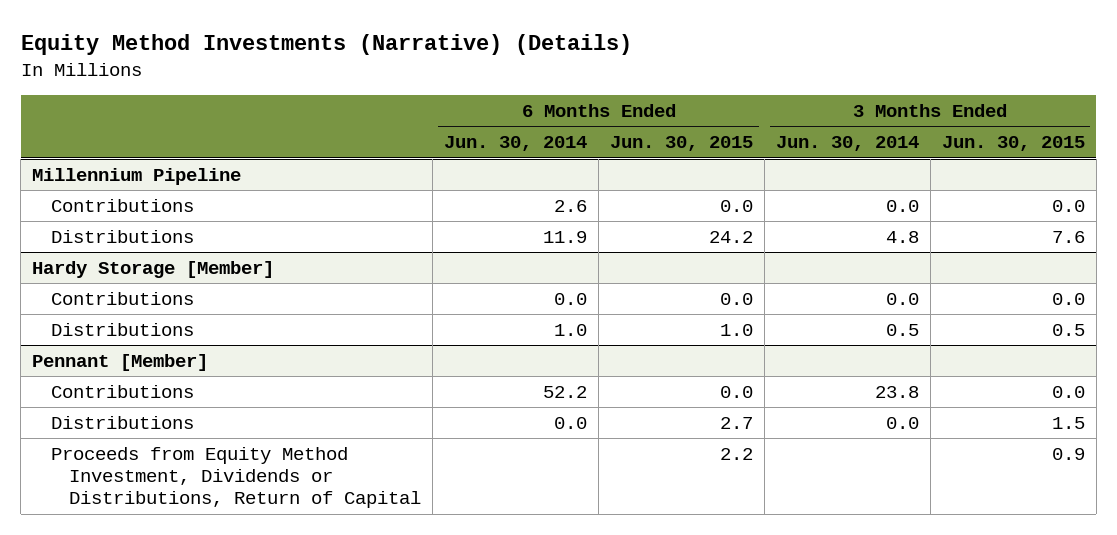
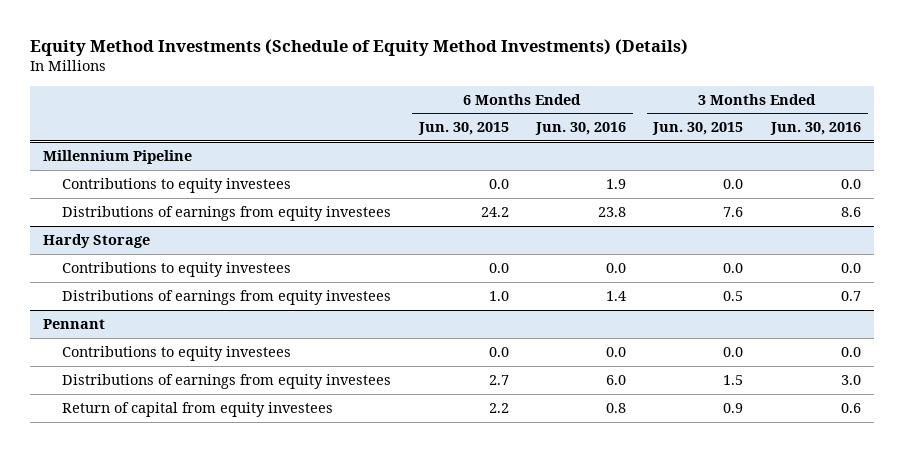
- Equity Method Investments (Narrative) (Details)
+ Equity Method Investments (Schedule of Equity Method Investments) (Details)
- | 6 Months Ended Jun. 30, 2014 | 6 Months Ended Jun. 30, 2015 | 3 Months Ended Jun. 30, 2014 | 3 Months Ended Jun. 30, 2015
+ | 6 Months Ended Jun. 30, 2015 | 6 Months Ended Jun. 30, 2016 | 3 Months Ended Jun. 30, 2015 | 3 Months Ended Jun. 30, 2016
@ Millennium Pipeline
- Contributions | 2.6 | 0.0 | 0.0 | 0.0
- Distributions | 11.9 | 24.2 | 4.8 | 7.6
- Hardy Storage [Member]
- Contributions | 0.0 | 0.0 | 0.0 | 0.0
- Distributions | 1.0 | 1.0 | 0.5 | 0.5
- Pennant [Member]
- Contributions | 52.2 | 0.0 | 23.8 | 0.0
- Distributions | 0.0 | 2.7 | 0.0 | 1.5
- Proceeds from Equity Method Investment, Dividends or Distributions, Return of Capital | | 2.2 | | 0.9
@ Millennium Pipeline
+ Contributions to equity investees | 0.0 | 1.9 | 0.0 | 0.0
+ Distributions of earnings from equity investees | 24.2 | 23.8 | 7.6 | 8.6
+ Hardy Storage
+ Contributions to equity investees | 0.0 | 0.0 | 0.0 | 0.0
+ Distributions of earnings from equity investees | 1.0 | 1.4 | 0.5 | 0.7
+ Pennant
+ Contributions to equity investees | 0.0 | 0.0 | 0.0 | 0.0
+ Distributions of earnings from equity investees | 2.7 | 6.0 | 1.5 | 3.0
+ Return of capital from equity investees | 2.2 | 0.8 | 0.9 | 0.6

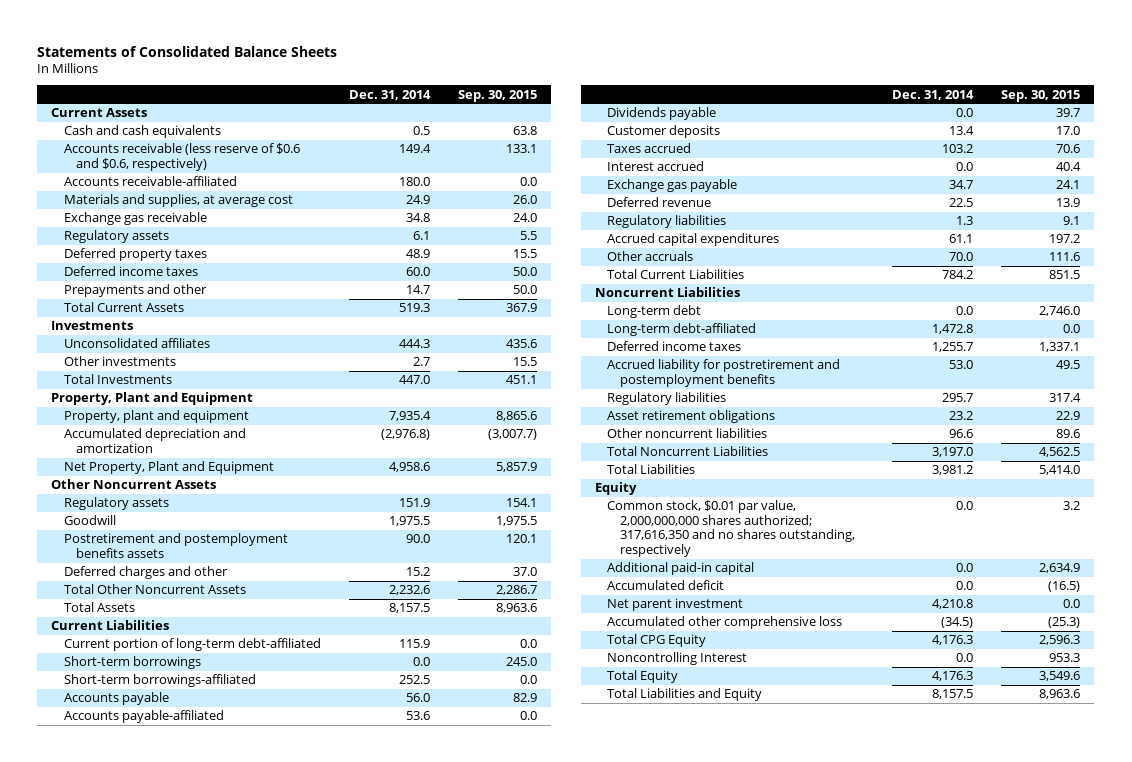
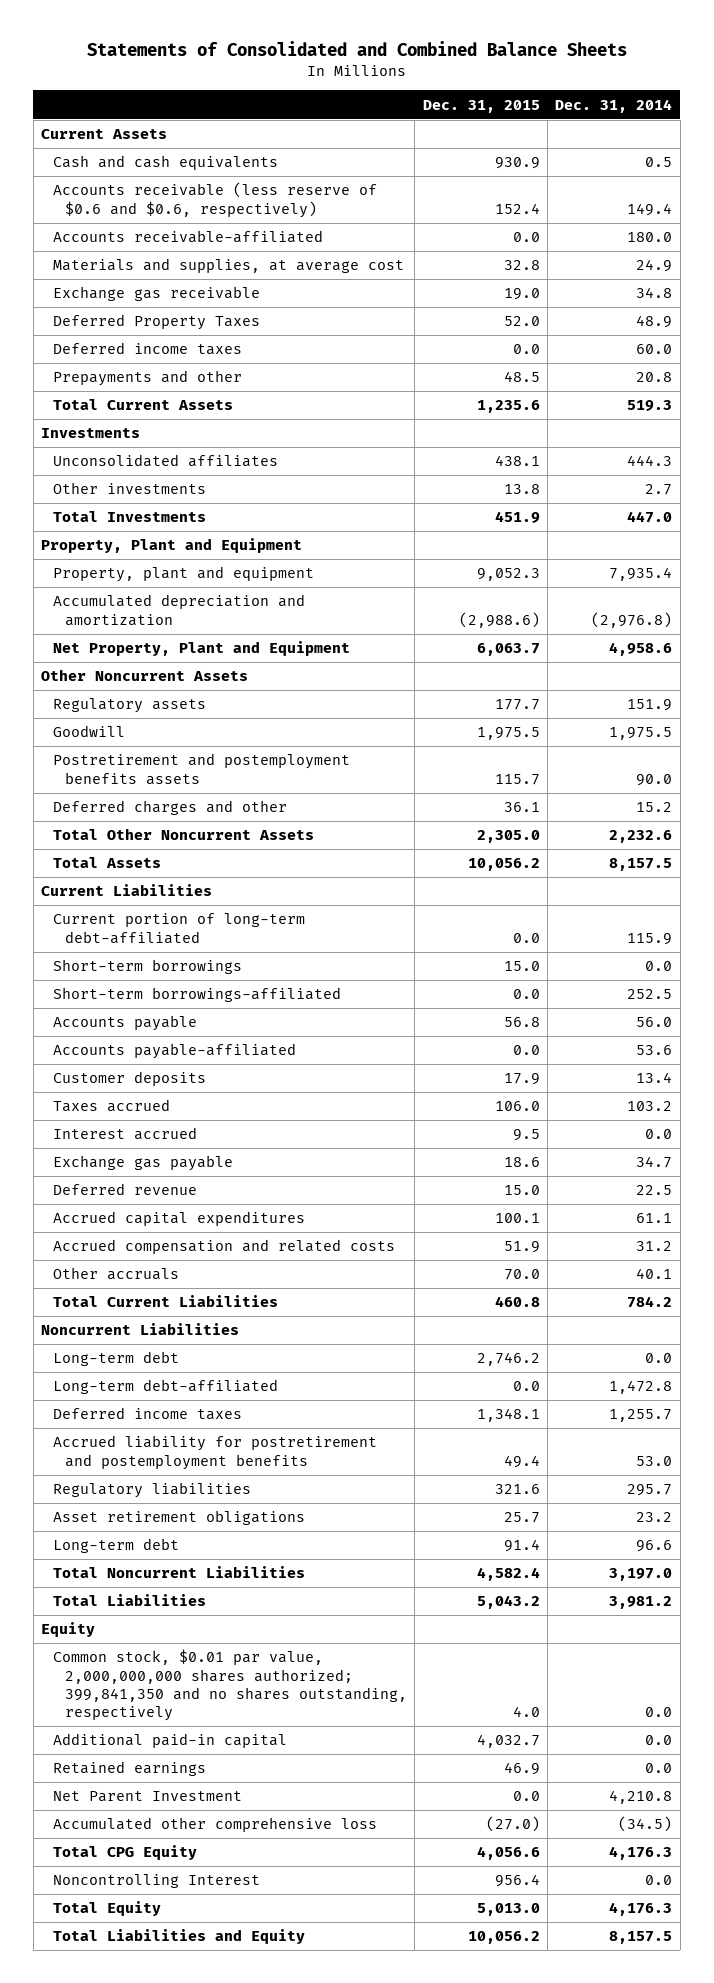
- Statements of Consolidated Balance Sheets
+ Statements of Consolidated and Combined Balance Sheets
- | Dec. 31, 2014 | Sep. 30, 2015
+ | Dec. 31, 2015 | Dec. 31, 2014
- Regulatory assets | 6.1 | 5.5
- Deferred property taxes | 48.9 | 15.5
+ Deferred Property Taxes | 52.0 | 48.9
- Prepayments and other | 14.7 | 50.0
+ Prepayments and other | 48.5 | 20.8
- Dividends payable | 0.0 | 39.7
- Regulatory liabilities | 1.3 | 9.1
- Other accruals | 70.0 | 111.6
+ Accrued compensation and related costs | 51.9 | 31.2
+ Other accruals | 70.0 | 40.1
- Other noncurrent liabilities | 96.6 | 89.6
+ Long-term debt | 91.4 | 96.6
- Common stock, $0.01 par value, 2,000,000,000 shares authorized; 317,616,350 and no shares outstanding, respectively | 0.0 | 3.2
+ Common stock, $0.01 par value, 2,000,000,000 shares authorized; 399,841,350 and no shares outstanding, respectively | 4.0 | 0.0
- Accumulated deficit | 0.0 | (16.5)
- Net parent investment | 4,210.8 | 0.0
+ Retained earnings | 46.9 | 0.0
+ Net Parent Investment | 0.0 | 4,210.8

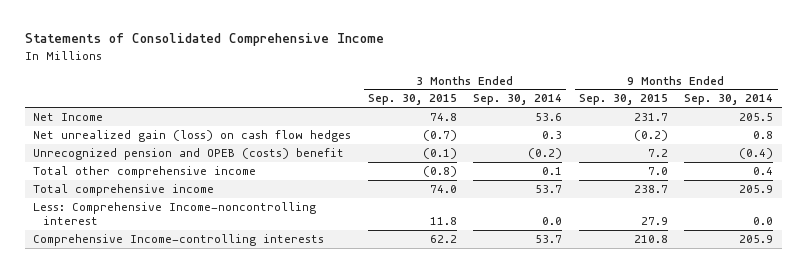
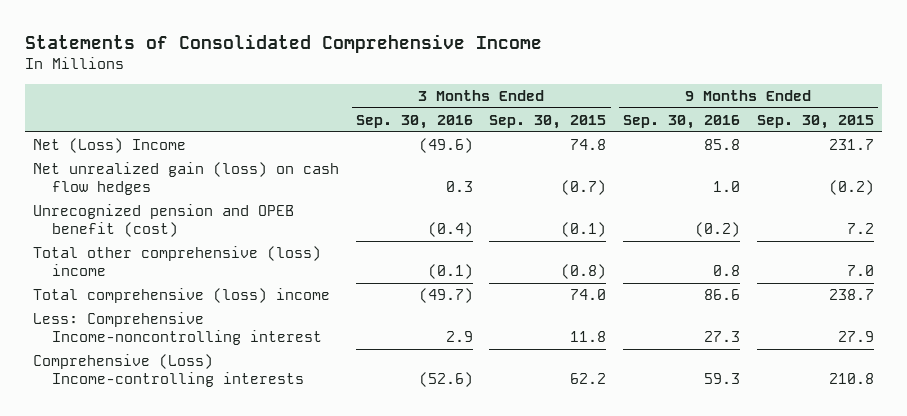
- | 3 Months Ended Sep. 30, 2015 | 3 Months Ended Sep. 30, 2014 | 9 Months Ended Sep. 30, 2015 | 9 Months Ended Sep. 30, 2014
+ | 3 Months Ended Sep. 30, 2016 | 3 Months Ended Sep. 30, 2015 | 9 Months Ended Sep. 30, 2016 | 9 Months Ended Sep. 30, 2015
- Net Income | 74.8 | 53.6 | 231.7 | 205.5
+ Net (Loss) Income | (49.6) | 74.8 | 85.8 | 231.7
- Unrecognized pension and OPEB (costs) benefit | (0.1) | (0.2) | 7.2 | (0.4)
- Total other comprehensive income | (0.8) | 0.1 | 7.0 | 0.4
- Total comprehensive income | 74.0 | 53.7 | 238.7 | 205.9
+ Unrecognized pension and OPEB benefit (cost) | (0.4) | (0.1) | (0.2) | 7.2
+ Total other comprehensive (loss) income | (0.1) | (0.8) | 0.8 | 7.0
+ Total comprehensive (loss) income | (49.7) | 74.0 | 86.6 | 238.7
- Comprehensive Income-controlling interests | 62.2 | 53.7 | 210.8 | 205.9
+ Comprehensive (Loss) Income-controlling interests | (52.6) | 62.2 | 59.3 | 210.8

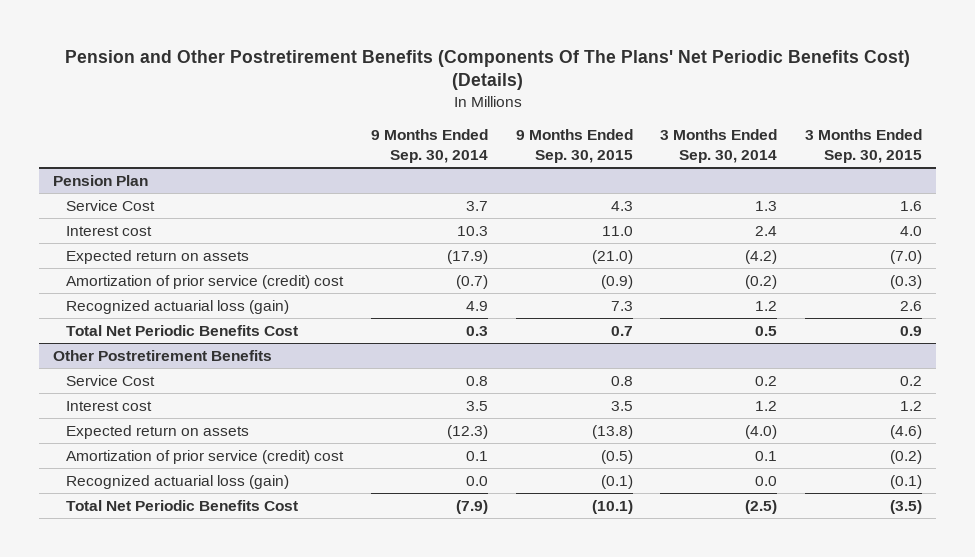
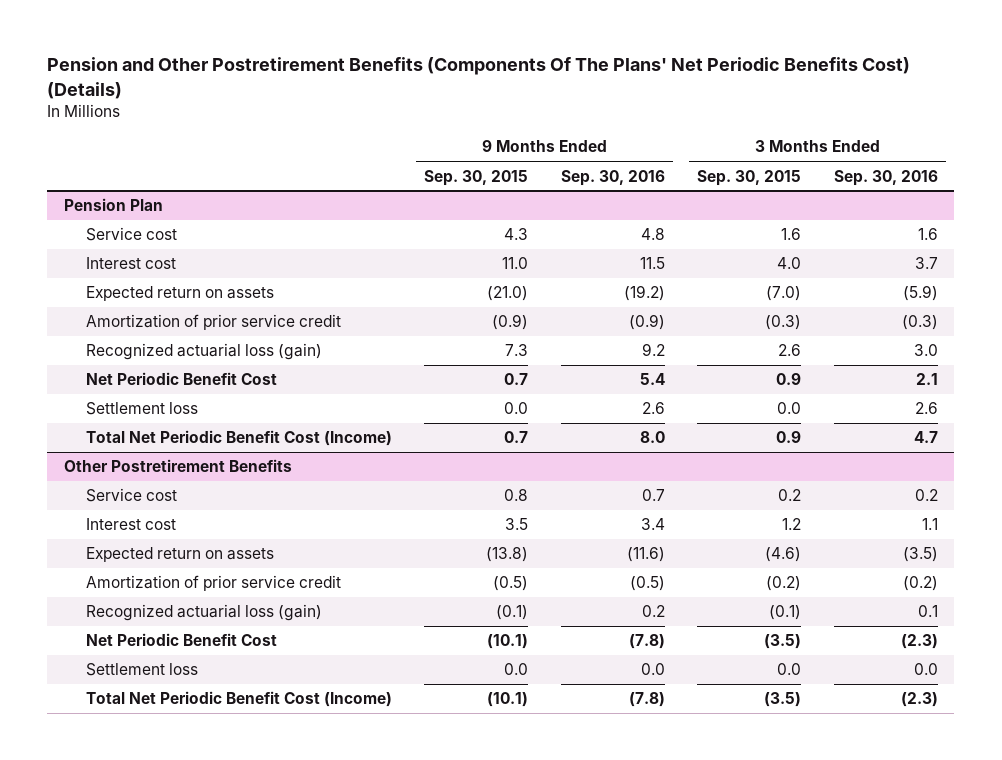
- | 9 Months Ended Sep. 30, 2014 | 9 Months Ended Sep. 30, 2015 | 3 Months Ended Sep. 30, 2014 | 3 Months Ended Sep. 30, 2015
+ | 9 Months Ended Sep. 30, 2015 | 9 Months Ended Sep. 30, 2016 | 3 Months Ended Sep. 30, 2015 | 3 Months Ended Sep. 30, 2016
@ Pension Plan
- Service Cost | 3.7 | 4.3 | 1.3 | 1.6
+ Service cost | 4.3 | 4.8 | 1.6 | 1.6
- Amortization of prior service (credit) cost | (0.7) | (0.9) | (0.2) | (0.3)
+ Amortization of prior service credit | (0.9) | (0.9) | (0.3) | (0.3)
- Total Net Periodic Benefits Cost | 0.3 | 0.7 | 0.5 | 0.9
+ Net Periodic Benefit Cost | 0.7 | 5.4 | 0.9 | 2.1
+ Settlement loss | 0.0 | 2.6 | 0.0 | 2.6
+ Total Net Periodic Benefit Cost (Income) | 0.7 | 8.0 | 0.9 | 4.7
@ Other Postretirement Benefits
- Service Cost | 0.8 | 0.8 | 0.2 | 0.2
+ Service cost | 0.8 | 0.7 | 0.2 | 0.2
- Amortization of prior service (credit) cost | 0.1 | (0.5) | 0.1 | (0.2)
+ Amortization of prior service credit | (0.5) | (0.5) | (0.2) | (0.2)
- Total Net Periodic Benefits Cost | (7.9) | (10.1) | (2.5) | (3.5)
+ Net Periodic Benefit Cost | (10.1) | (7.8) | (3.5) | (2.3)
+ Settlement loss | 0.0 | 0.0 | 0.0 | 0.0
+ Total Net Periodic Benefit Cost (Income) | (10.1) | (7.8) | (3.5) | (2.3)

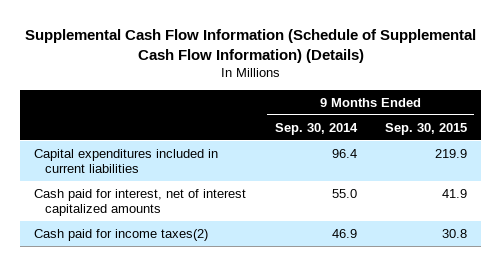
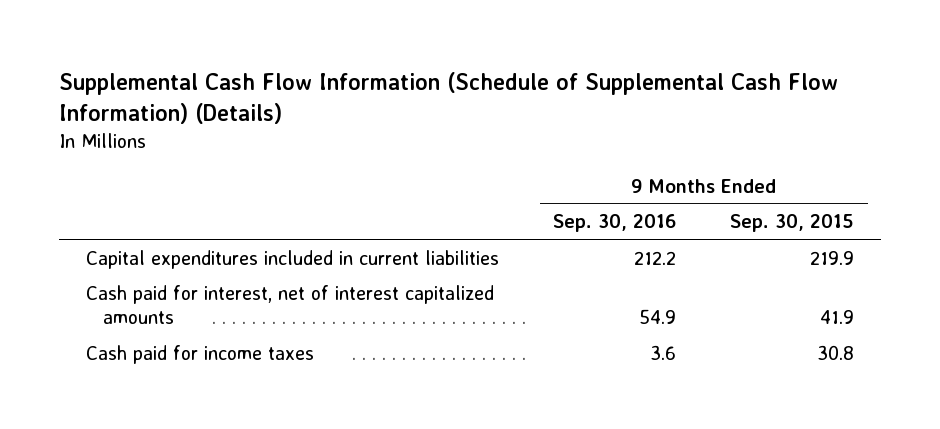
- | 9 Months Ended Sep. 30, 2014 | 9 Months Ended Sep. 30, 2015
+ | 9 Months Ended Sep. 30, 2016 | 9 Months Ended Sep. 30, 2015
- Cash paid for income taxes(2) | 46.9 | 30.8
+ Cash paid for income taxes | 3.6 | 30.8

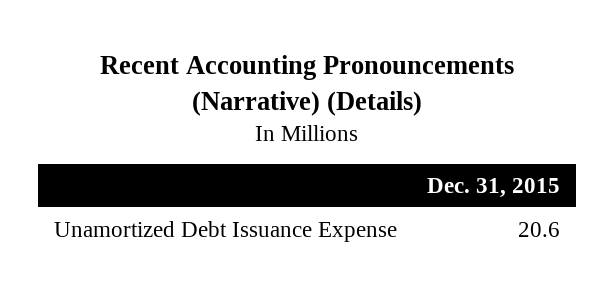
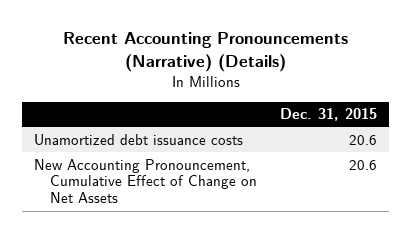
- Unamortized Debt Issuance Expense | 20.6
+ Unamortized debt issuance costs | 20.6
+ New Accounting Pronouncement, Cumulative Effect of Change on Net Assets | 20.6

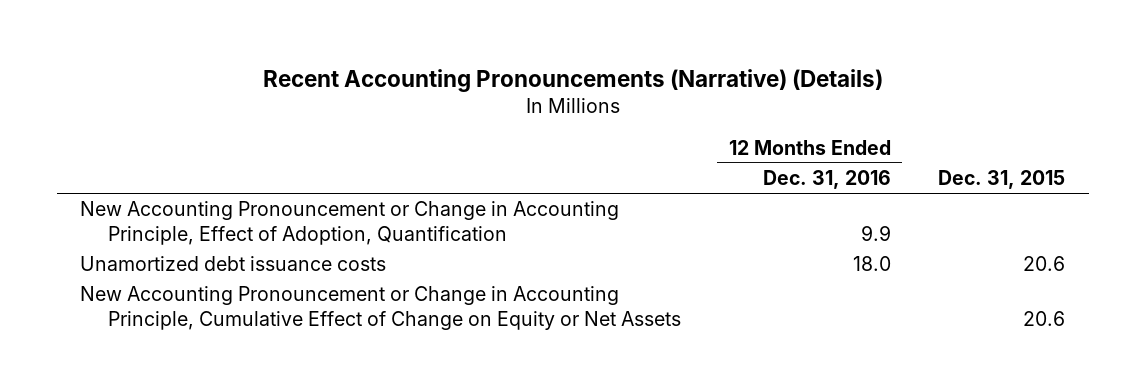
- | Dec. 31, 2015
+ | 12 Months Ended Dec. 31, 2016 | Dec. 31, 2015
+ New Accounting Pronouncement or Change in Accounting Principle, Effect of Adoption, Quantification | 9.9 |
- New Accounting Pronouncement, Cumulative Effect of Change on Net Assets | 20.6
+ New Accounting Pronouncement or Change in Accounting Principle, Cumulative Effect of Change on Equity or Net Assets | | 20.6

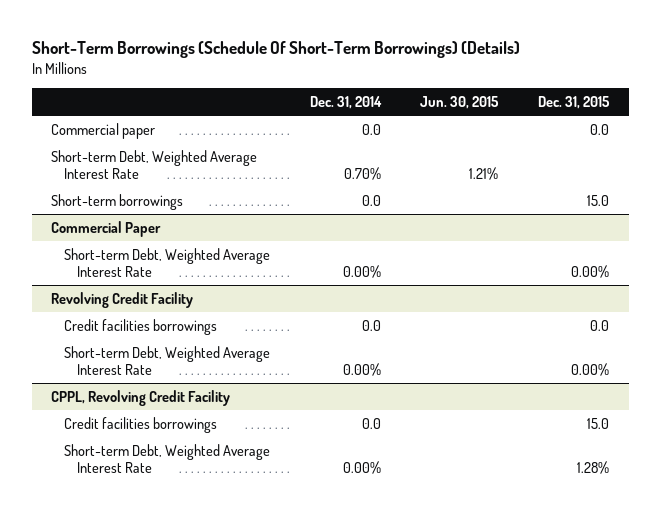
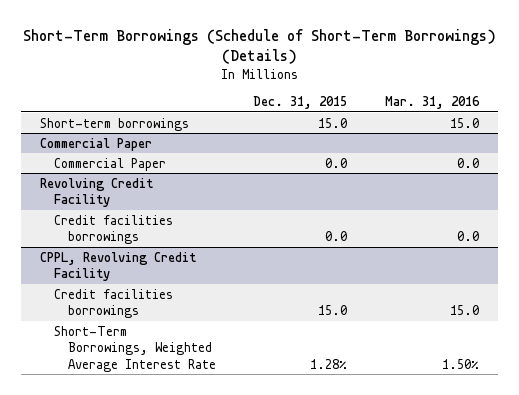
- Short-Term Borrowings (Schedule Of Short-Term Borrowings) (Details)
+ Short-Term Borrowings (Schedule of Short-Term Borrowings) (Details)
- | Dec. 31, 2014 | Jun. 30, 2015 | Dec. 31, 2015
+ | Dec. 31, 2015 | Mar. 31, 2016
- Commercial paper | 0.0 | | 0.0
- Short-term Debt, Weighted Average Interest Rate | 0.70% | 1.21% |
@ Commercial Paper
- Short-term Debt, Weighted Average Interest Rate | 0.00% | | 0.00%
+ Commercial Paper | 0.0 | 0.0
@ Revolving Credit Facility
- Short-term Debt, Weighted Average Interest Rate | 0.00% | | 0.00%
@ CPPL, Revolving Credit Facility
- Short-term Debt, Weighted Average Interest Rate | 0.00% | | 1.28%
+ Short-Term Borrowings, Weighted Average Interest Rate | 1.28% | 1.50%

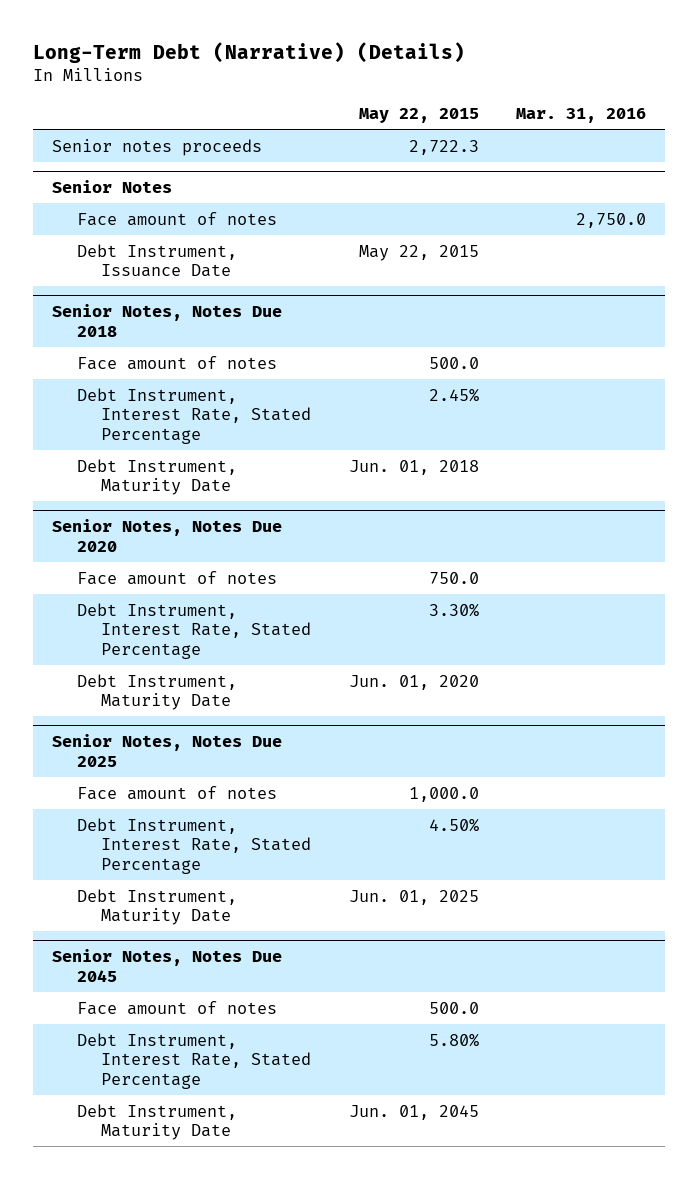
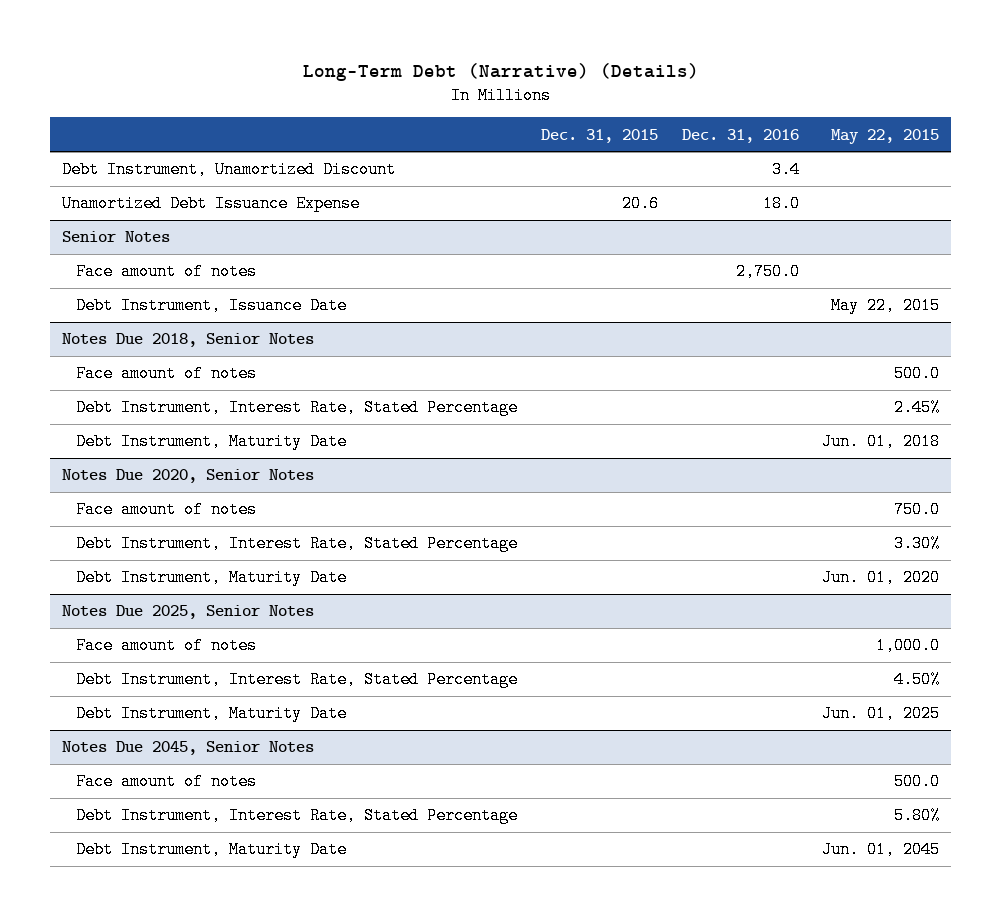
- | May 22, 2015 | Mar. 31, 2016
+ | Dec. 31, 2015 | Dec. 31, 2016 | May 22, 2015
- Senior notes proceeds | 2,722.3 |
+ Debt Instrument, Unamortized Discount | | 3.4 |
+ Unamortized Debt Issuance Expense | 20.6 | 18.0 |
- Senior Notes, Notes Due 2018
+ Notes Due 2018, Senior Notes
- Senior Notes, Notes Due 2020
+ Notes Due 2020, Senior Notes
- Senior Notes, Notes Due 2025
+ Notes Due 2025, Senior Notes
- Senior Notes, Notes Due 2045
+ Notes Due 2045, Senior Notes

